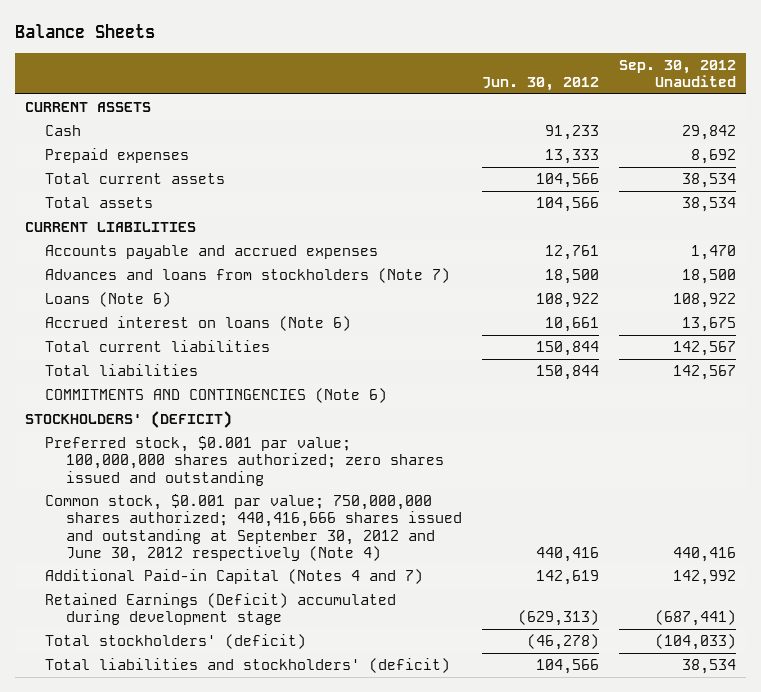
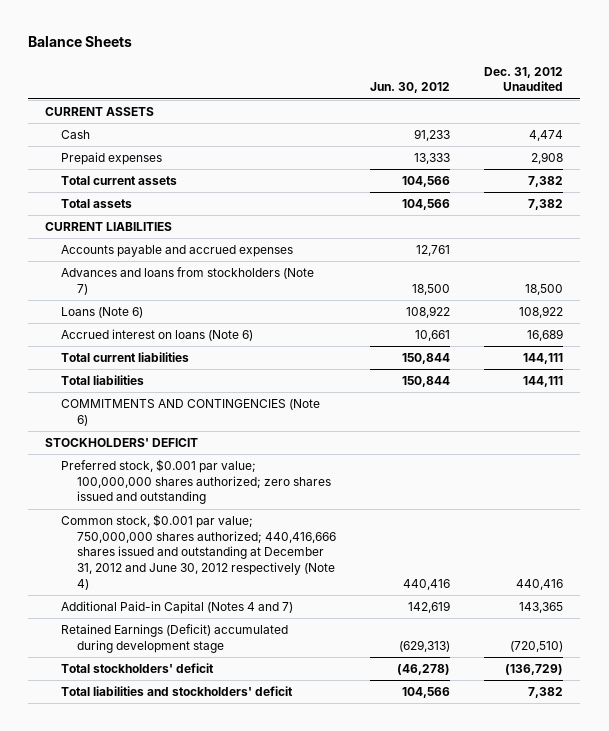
- | Jun. 30, 2012 | Sep. 30, 2012 Unaudited
+ | Jun. 30, 2012 | Dec. 31, 2012 Unaudited
- STOCKHOLDERS' (DEFICIT)
+ STOCKHOLDERS' DEFICIT
- Common stock, $0.001 par value; 750,000,000 shares authorized; 440,416,666 shares issued and outstanding at September 30, 2012 and June 30, 2012 respectively (Note 4) | 440,416 | 440,416
+ Common stock, $0.001 par value; 750,000,000 shares authorized; 440,416,666 shares issued and outstanding at December 31, 2012 and June 30, 2012 respectively (Note 4) | 440,416 | 440,416
- Total stockholders' (deficit) | (46,278) | (104,033)
- Total liabilities and stockholders' (deficit) | 104,566 | 38,534
+ Total stockholders' deficit | (46,278) | (136,729)
+ Total liabilities and stockholders' deficit | 104,566 | 7,382

